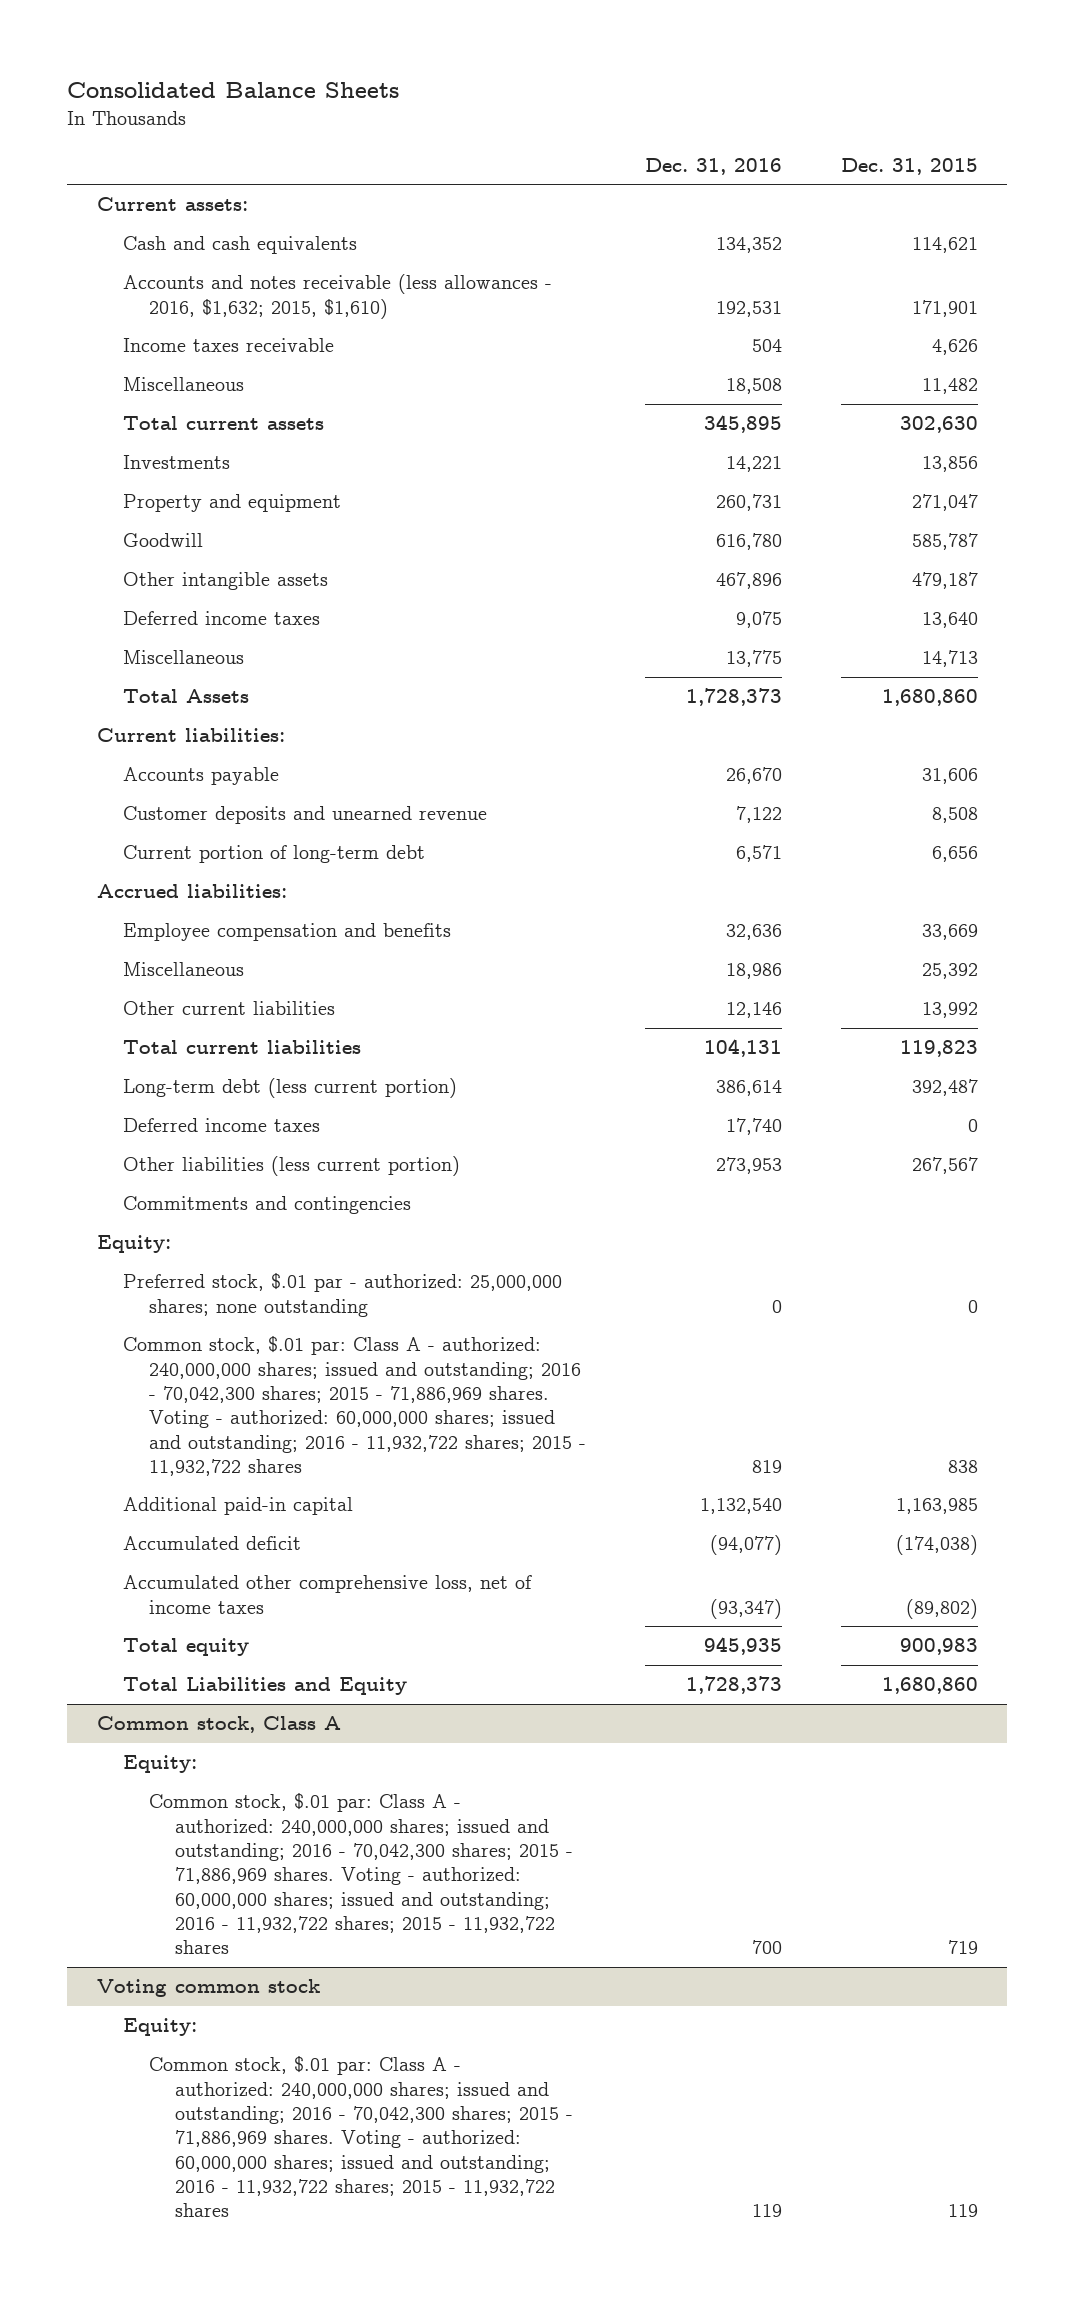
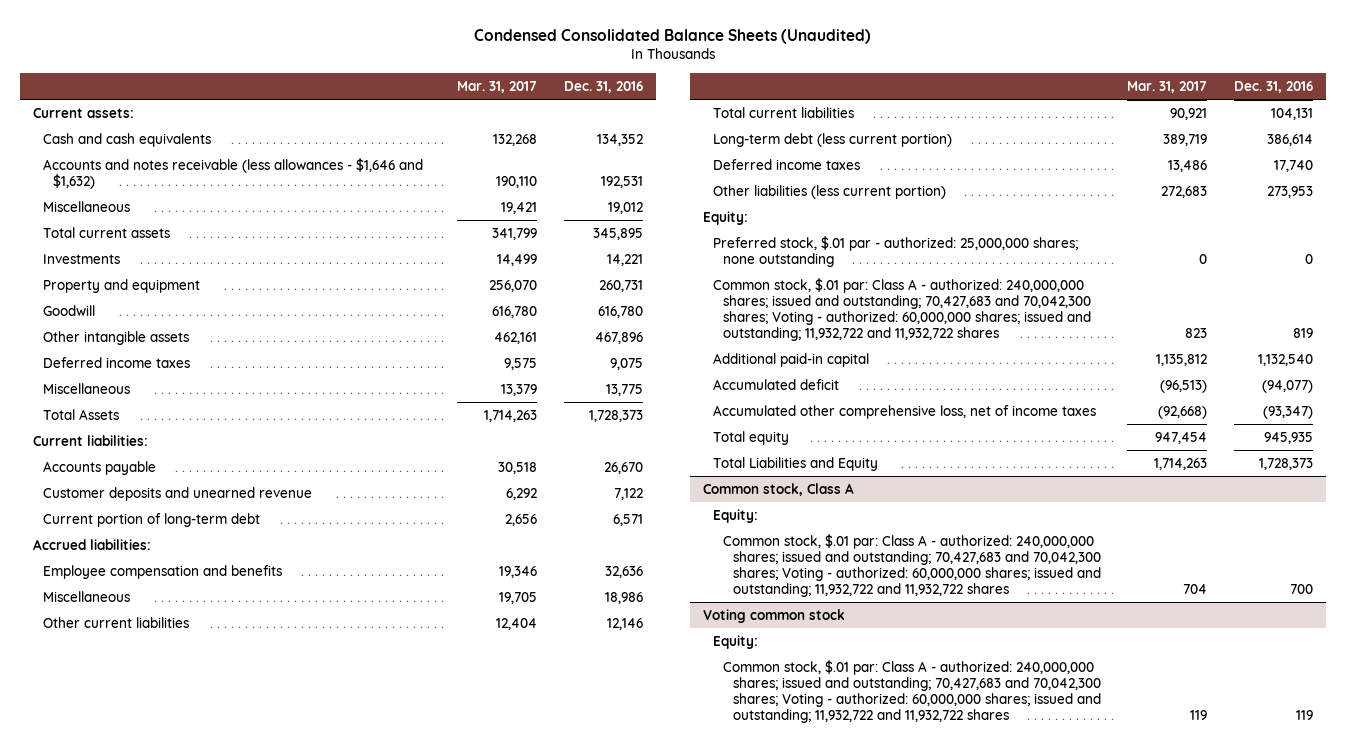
- Consolidated Balance Sheets
+ Condensed Consolidated Balance Sheets (Unaudited)
- | Dec. 31, 2016 | Dec. 31, 2015
+ | Mar. 31, 2017 | Dec. 31, 2016
- Accounts and notes receivable (less allowances - 2016, $1,632; 2015, $1,610) | 192,531 | 171,901
- Income taxes receivable | 504 | 4,626
- Miscellaneous | 18,508 | 11,482
+ Accounts and notes receivable (less allowances - $1,646 and $1,632) | 190,110 | 192,531
+ Miscellaneous | 19,421 | 19,012
- Commitments and contingencies
- Common stock, $.01 par: Class A - authorized: 240,000,000 shares; issued and outstanding; 2016 - 70,042,300 shares; 2015 - 71,886,969 shares. Voting - authorized: 60,000,000 shares; issued and outstanding; 2016 - 11,932,722 shares; 2015 - 11,932,722 shares | 819 | 838
+ Common stock, $.01 par: Class A - authorized: 240,000,000 shares; issued and outstanding; 70,427,683 and 70,042,300 shares; Voting - authorized: 60,000,000 shares; issued and outstanding; 11,932,722 and 11,932,722 shares | 823 | 819
@ Common stock, Class A
- Common stock, $.01 par: Class A - authorized: 240,000,000 shares; issued and outstanding; 2016 - 70,042,300 shares; 2015 - 71,886,969 shares. Voting - authorized: 60,000,000 shares; issued and outstanding; 2016 - 11,932,722 shares; 2015 - 11,932,722 shares | 700 | 719
+ Common stock, $.01 par: Class A - authorized: 240,000,000 shares; issued and outstanding; 70,427,683 and 70,042,300 shares; Voting - authorized: 60,000,000 shares; issued and outstanding; 11,932,722 and 11,932,722 shares | 704 | 700
@ Voting common stock
- Common stock, $.01 par: Class A - authorized: 240,000,000 shares; issued and outstanding; 2016 - 70,042,300 shares; 2015 - 71,886,969 shares. Voting - authorized: 60,000,000 shares; issued and outstanding; 2016 - 11,932,722 shares; 2015 - 11,932,722 shares | 119 | 119
+ Common stock, $.01 par: Class A - authorized: 240,000,000 shares; issued and outstanding; 70,427,683 and 70,042,300 shares; Voting - authorized: 60,000,000 shares; issued and outstanding; 11,932,722 and 11,932,722 shares | 119 | 119

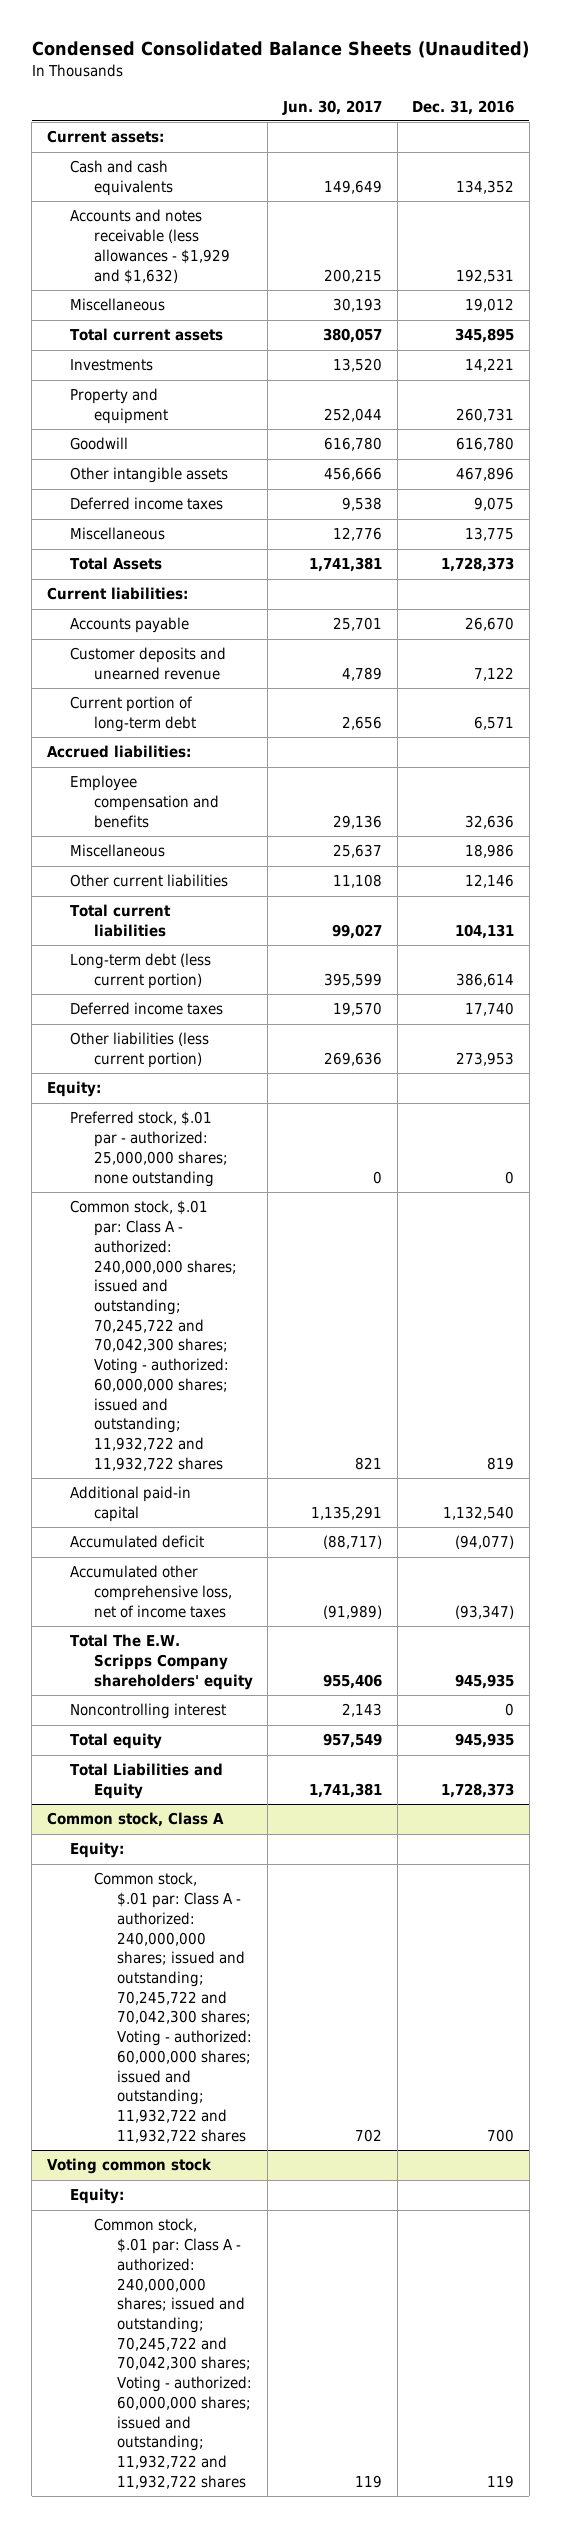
- | Mar. 31, 2017 | Dec. 31, 2016
+ | Jun. 30, 2017 | Dec. 31, 2016
- Accounts and notes receivable (less allowances - $1,646 and $1,632) | 190,110 | 192,531
+ Accounts and notes receivable (less allowances - $1,929 and $1,632) | 200,215 | 192,531
- Common stock, $.01 par: Class A - authorized: 240,000,000 shares; issued and outstanding; 70,427,683 and 70,042,300 shares; Voting - authorized: 60,000,000 shares; issued and outstanding; 11,932,722 and 11,932,722 shares | 823 | 819
+ Common stock, $.01 par: Class A - authorized: 240,000,000 shares; issued and outstanding; 70,245,722 and 70,042,300 shares; Voting - authorized: 60,000,000 shares; issued and outstanding; 11,932,722 and 11,932,722 shares | 821 | 819
+ Total The E.W. Scripps Company shareholders' equity | 955,406 | 945,935
+ Noncontrolling interest | 2,143 | 0
@ Common stock, Class A
- Common stock, $.01 par: Class A - authorized: 240,000,000 shares; issued and outstanding; 70,427,683 and 70,042,300 shares; Voting - authorized: 60,000,000 shares; issued and outstanding; 11,932,722 and 11,932,722 shares | 704 | 700
+ Common stock, $.01 par: Class A - authorized: 240,000,000 shares; issued and outstanding; 70,245,722 and 70,042,300 shares; Voting - authorized: 60,000,000 shares; issued and outstanding; 11,932,722 and 11,932,722 shares | 702 | 700
@ Voting common stock
- Common stock, $.01 par: Class A - authorized: 240,000,000 shares; issued and outstanding; 70,427,683 and 70,042,300 shares; Voting - authorized: 60,000,000 shares; issued and outstanding; 11,932,722 and 11,932,722 shares | 119 | 119
+ Common stock, $.01 par: Class A - authorized: 240,000,000 shares; issued and outstanding; 70,245,722 and 70,042,300 shares; Voting - authorized: 60,000,000 shares; issued and outstanding; 11,932,722 and 11,932,722 shares | 119 | 119

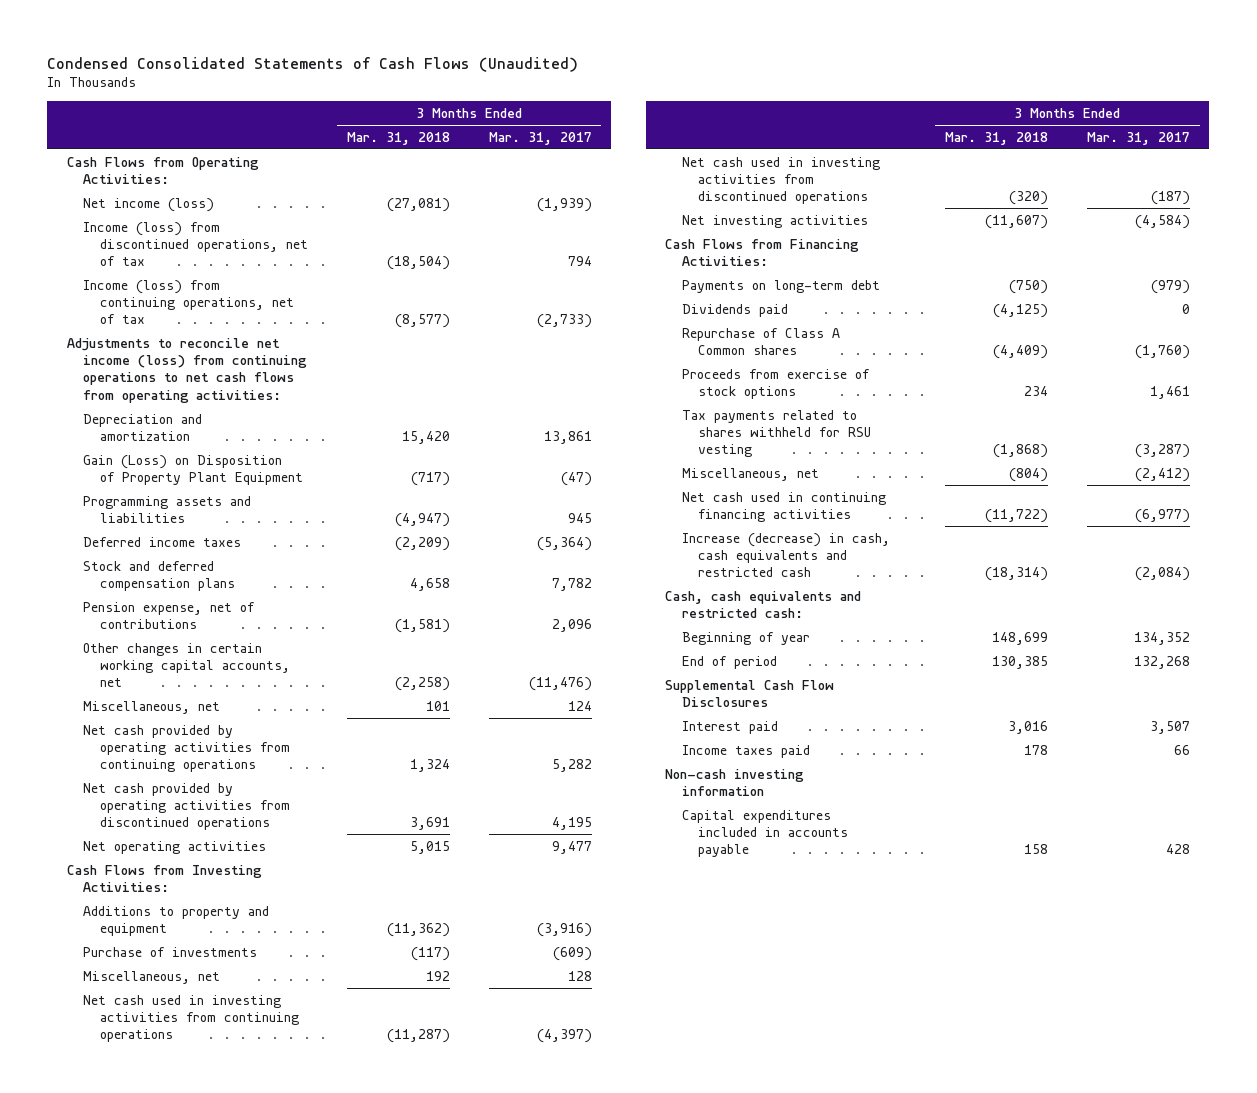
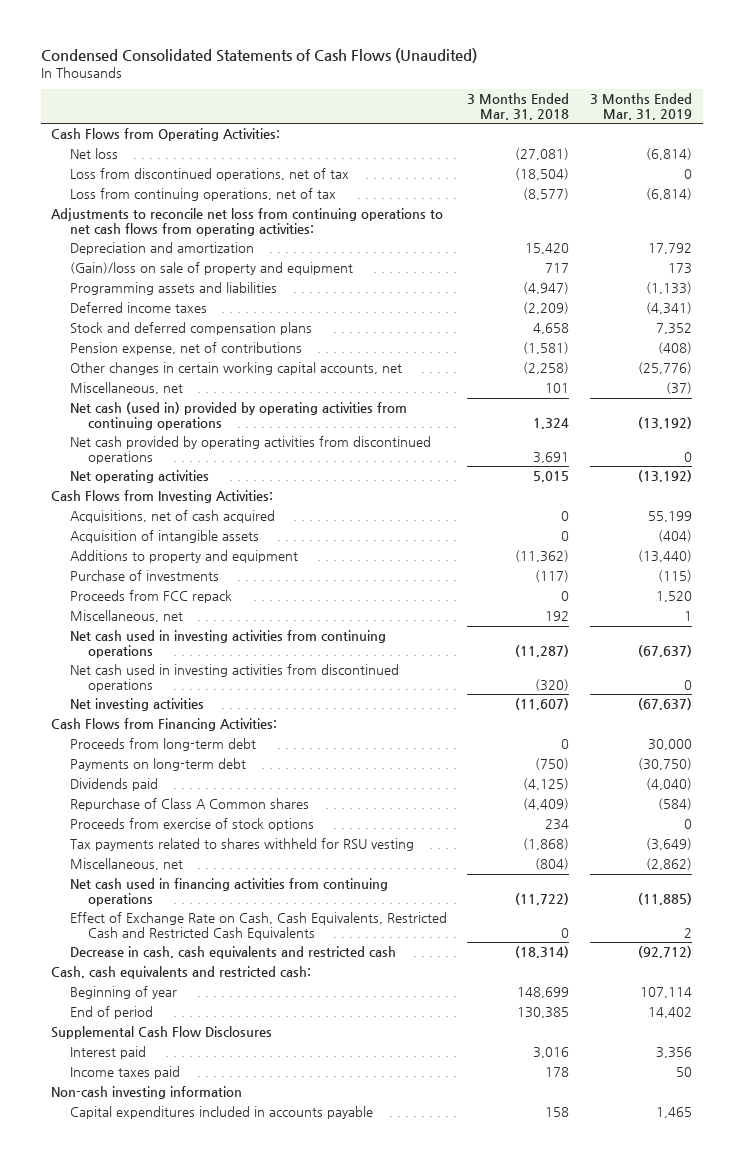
- | 3 Months Ended Mar. 31, 2018 | 3 Months Ended Mar. 31, 2017
+ | 3 Months Ended Mar. 31, 2018 | 3 Months Ended Mar. 31, 2019
- Net income (loss) | (27,081) | (1,939)
- Income (loss) from discontinued operations, net of tax | (18,504) | 794
- Income (loss) from continuing operations, net of tax | (8,577) | (2,733)
- Adjustments to reconcile net income (loss) from continuing operations to net cash flows from operating activities:
+ Net loss | (27,081) | (6,814)
+ Loss from discontinued operations, net of tax | (18,504) | 0
+ Loss from continuing operations, net of tax | (8,577) | (6,814)
+ Adjustments to reconcile net loss from continuing operations to net cash flows from operating activities:
- Gain (Loss) on Disposition of Property Plant Equipment | (717) | (47)
+ (Gain)/loss on sale of property and equipment | 717 | 173
- Net cash provided by operating activities from continuing operations | 1,324 | 5,282
+ Net cash (used in) provided by operating activities from continuing operations | 1,324 | (13,192)
+ Acquisitions, net of cash acquired | 0 | 55,199
+ Acquisition of intangible assets | 0 | (404)
+ Proceeds from FCC repack | 0 | 1,520
+ Proceeds from long-term debt | 0 | 30,000
- Net cash used in continuing financing activities | (11,722) | (6,977)
- Increase (decrease) in cash, cash equivalents and restricted cash | (18,314) | (2,084)
+ Net cash used in financing activities from continuing operations | (11,722) | (11,885)
+ Effect of Exchange Rate on Cash, Cash Equivalents, Restricted Cash and Restricted Cash Equivalents | 0 | 2
+ Decrease in cash, cash equivalents and restricted cash | (18,314) | (92,712)

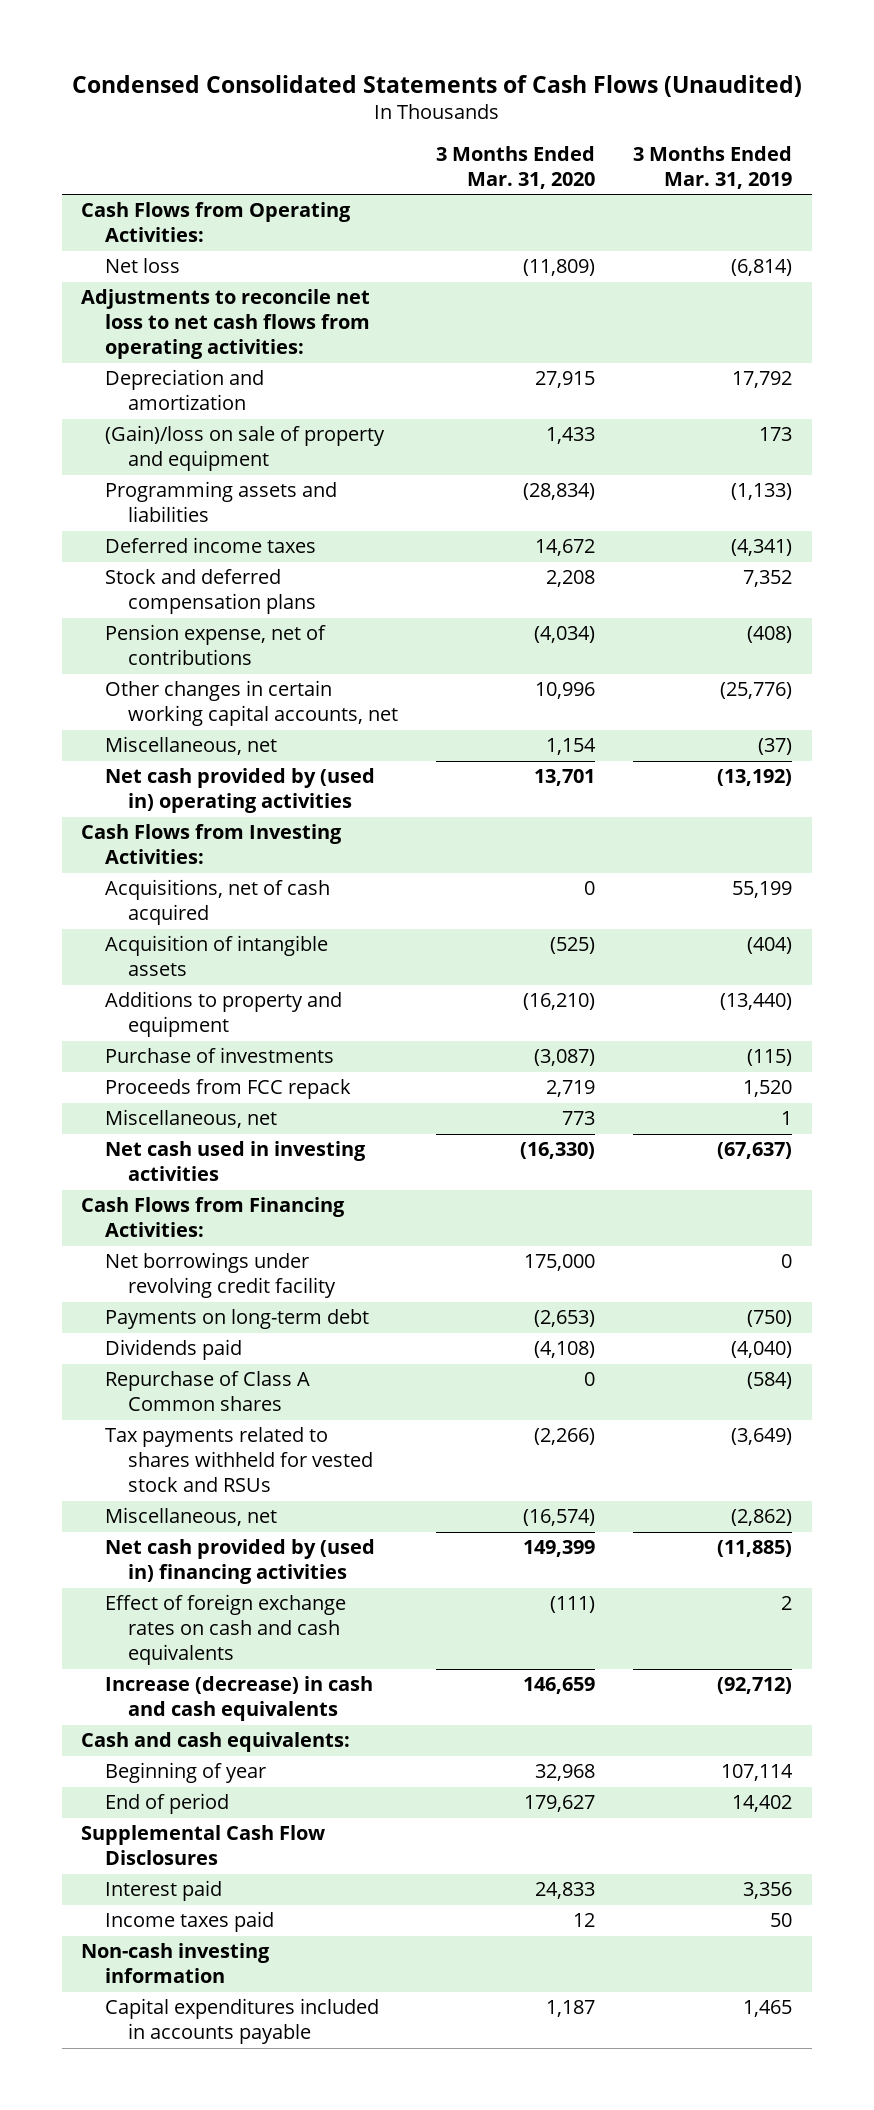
- | 3 Months Ended Mar. 31, 2018 | 3 Months Ended Mar. 31, 2019
+ | 3 Months Ended Mar. 31, 2020 | 3 Months Ended Mar. 31, 2019
- Loss from discontinued operations, net of tax | (18,504) | 0
- Loss from continuing operations, net of tax | (8,577) | (6,814)
- Adjustments to reconcile net loss from continuing operations to net cash flows from operating activities:
+ Adjustments to reconcile net loss to net cash flows from operating activities:
- Net cash (used in) provided by operating activities from continuing operations | 1,324 | (13,192)
- Net cash provided by operating activities from discontinued operations | 3,691 | 0
- Net operating activities | 5,015 | (13,192)
+ Net cash provided by (used in) operating activities | 13,701 | (13,192)
- Net cash used in investing activities from continuing operations | (11,287) | (67,637)
- Net cash used in investing activities from discontinued operations | (320) | 0
- Net investing activities | (11,607) | (67,637)
+ Net cash used in investing activities | (16,330) | (67,637)
- Proceeds from long-term debt | 0 | 30,000
- Payments on long-term debt | (750) | (30,750)
+ Net borrowings under revolving credit facility | 175,000 | 0
+ Payments on long-term debt | (2,653) | (750)
- Proceeds from exercise of stock options | 234 | 0
- Tax payments related to shares withheld for RSU vesting | (1,868) | (3,649)
+ Tax payments related to shares withheld for vested stock and RSUs | (2,266) | (3,649)
- Net cash used in financing activities from continuing operations | (11,722) | (11,885)
- Effect of Exchange Rate on Cash, Cash Equivalents, Restricted Cash and Restricted Cash Equivalents | 0 | 2
- Decrease in cash, cash equivalents and restricted cash | (18,314) | (92,712)
- Cash, cash equivalents and restricted cash:
+ Net cash provided by (used in) financing activities | 149,399 | (11,885)
+ Effect of foreign exchange rates on cash and cash equivalents | (111) | 2
+ Increase (decrease) in cash and cash equivalents | 146,659 | (92,712)
+ Cash and cash equivalents:

